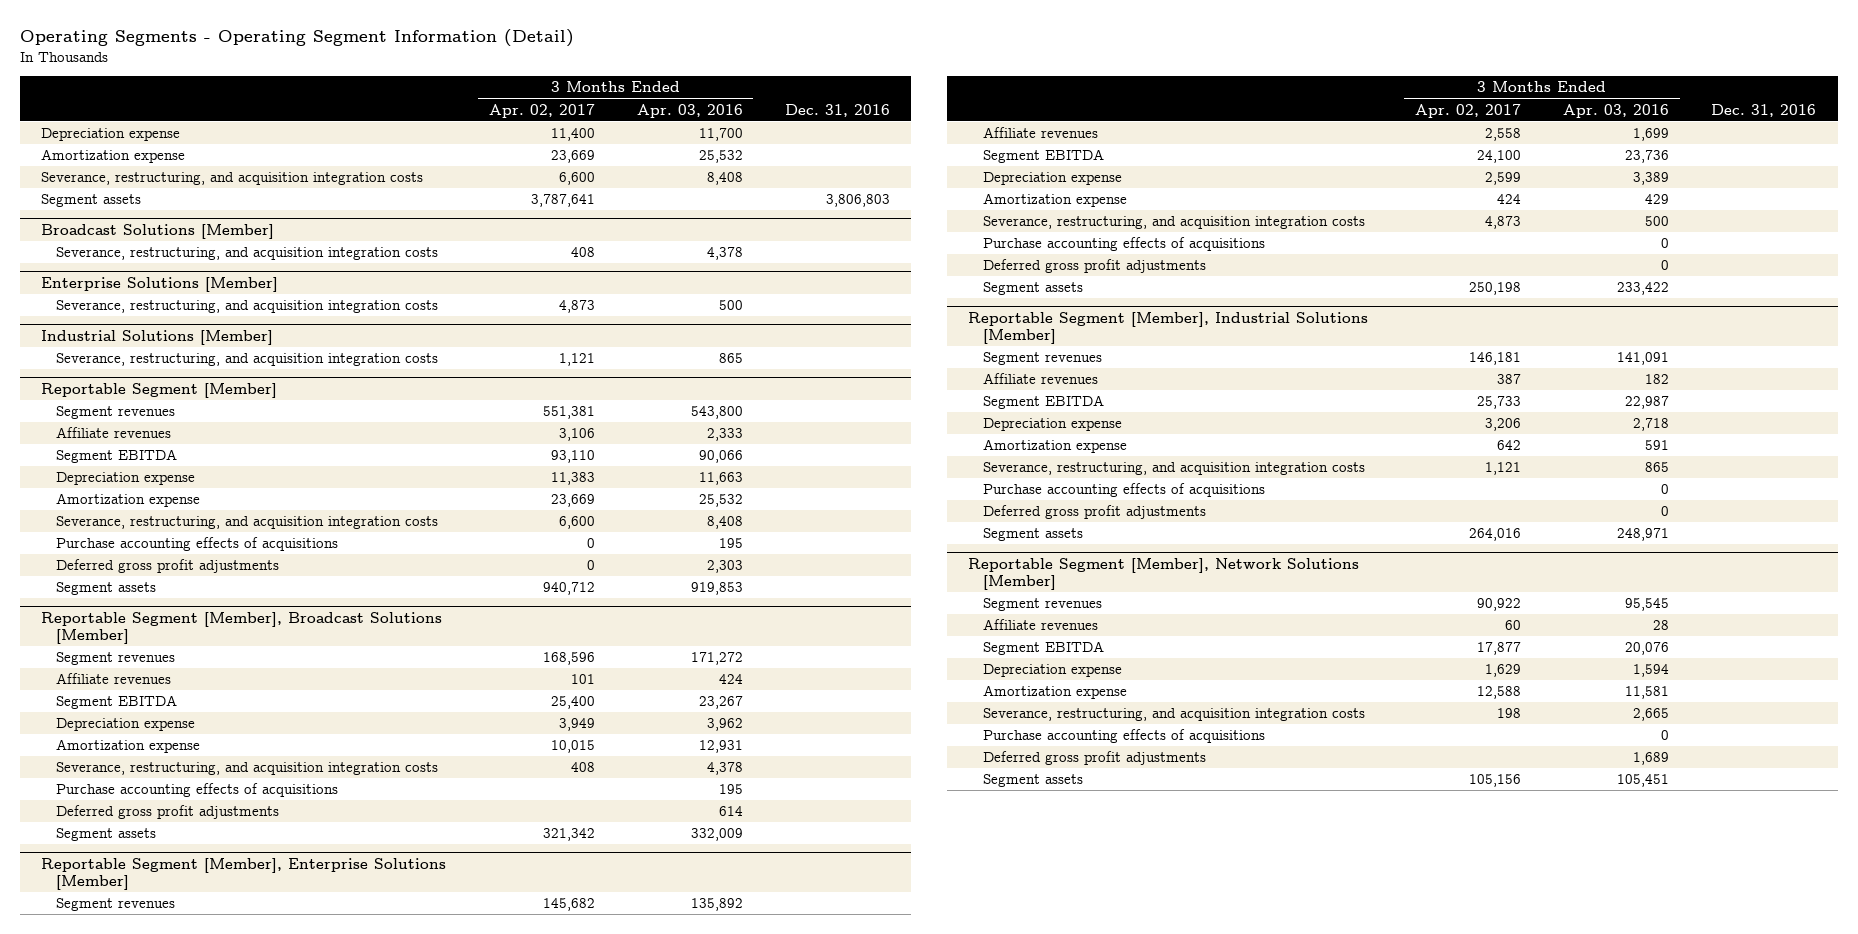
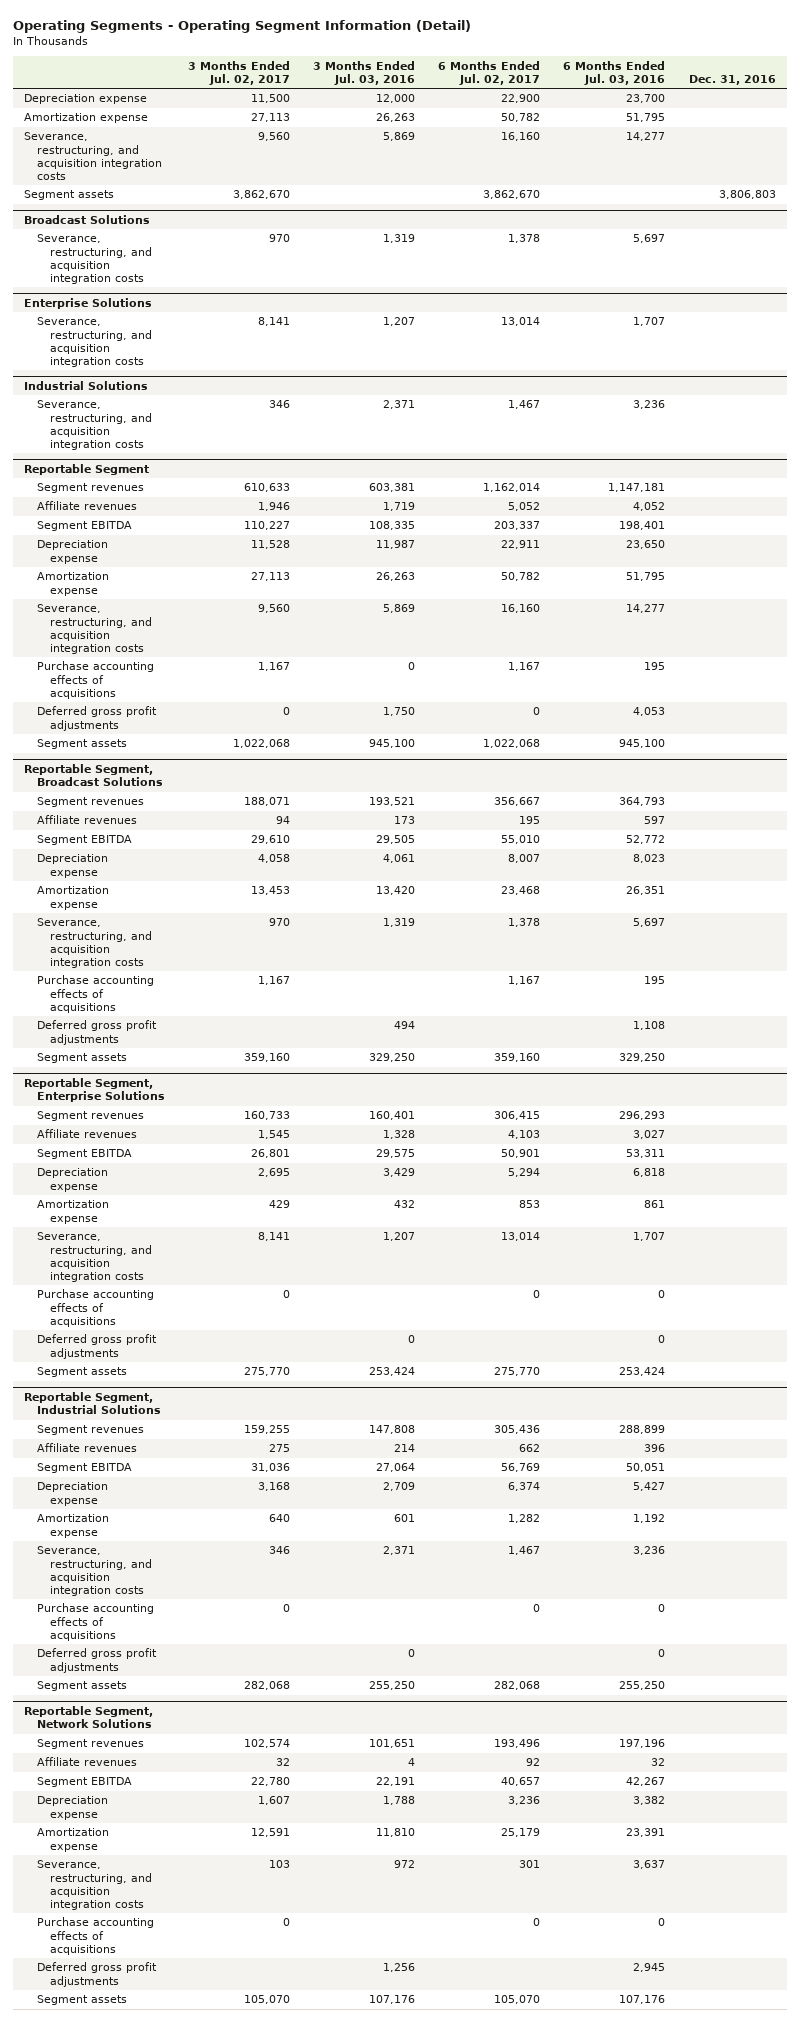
- | 3 Months Ended Apr. 02, 2017 | 3 Months Ended Apr. 03, 2016 | Dec. 31, 2016
+ | 3 Months Ended Jul. 02, 2017 | 3 Months Ended Jul. 03, 2016 | 6 Months Ended Jul. 02, 2017 | 6 Months Ended Jul. 03, 2016 | Dec. 31, 2016
- Broadcast Solutions [Member]
+ Broadcast Solutions
- Enterprise Solutions [Member]
+ Enterprise Solutions
- Industrial Solutions [Member]
+ Industrial Solutions
- Reportable Segment [Member]
+ Reportable Segment
- Reportable Segment [Member], Broadcast Solutions [Member]
+ Reportable Segment, Broadcast Solutions
- Reportable Segment [Member], Enterprise Solutions [Member]
+ Reportable Segment, Enterprise Solutions
- Reportable Segment [Member], Industrial Solutions [Member]
+ Reportable Segment, Industrial Solutions
- Reportable Segment [Member], Network Solutions [Member]
+ Reportable Segment, Network Solutions

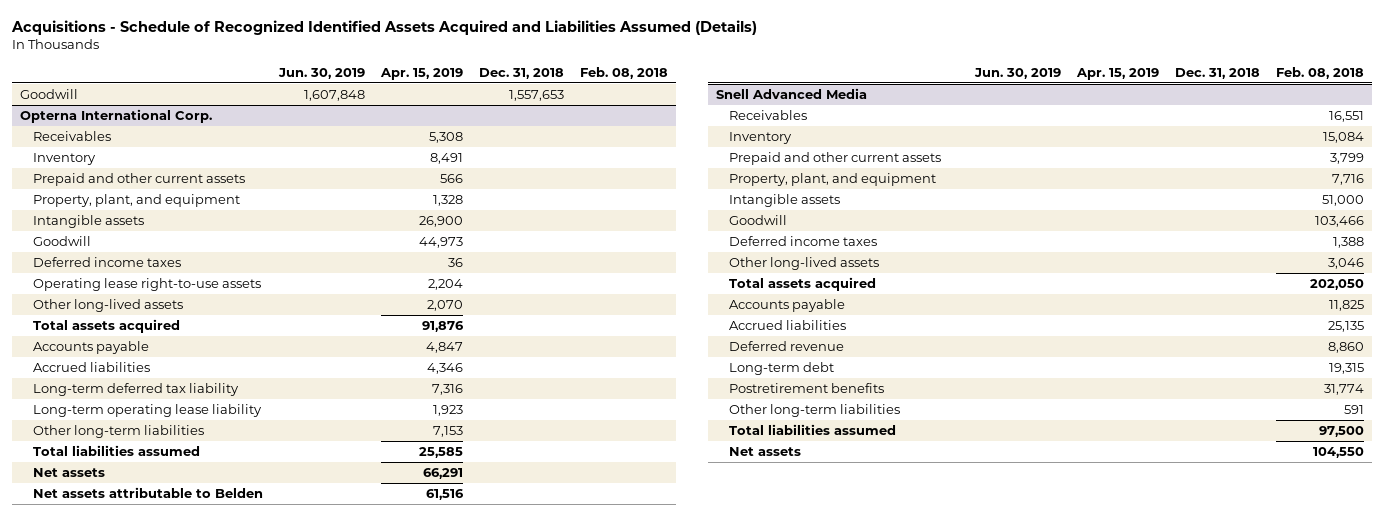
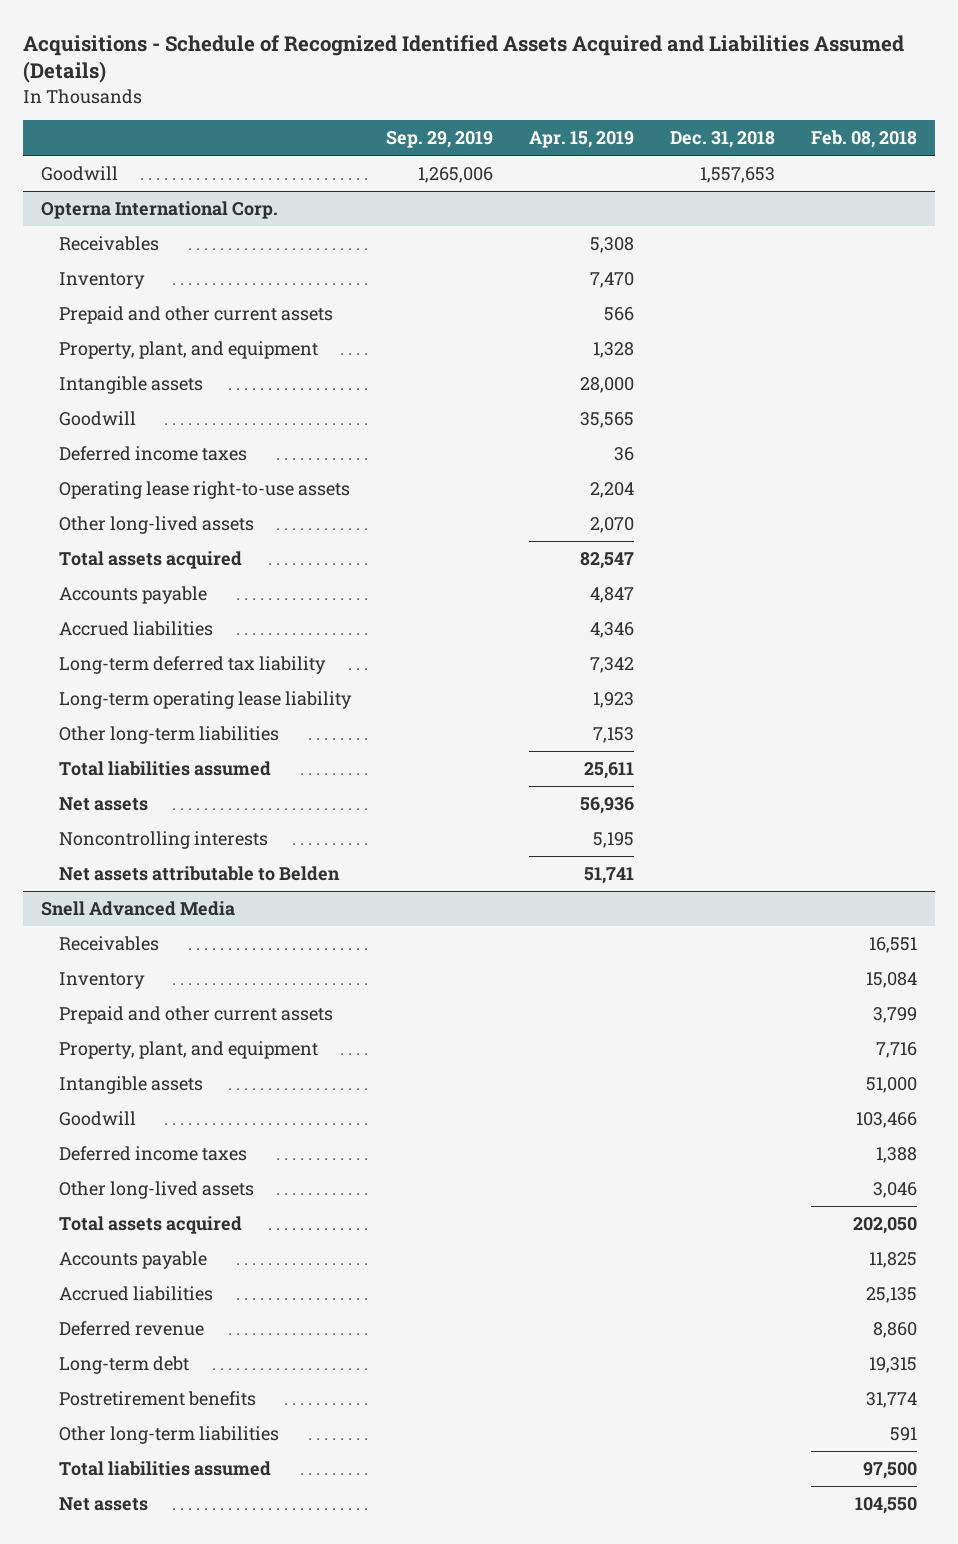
- | Jun. 30, 2019 | Apr. 15, 2019 | Dec. 31, 2018 | Feb. 08, 2018
+ | Sep. 29, 2019 | Apr. 15, 2019 | Dec. 31, 2018 | Feb. 08, 2018
@ Opterna International Corp.
- Inventory | | 8,491 | |
+ Inventory | | 7,470 | |
- Intangible assets | | 26,900 | |
- Goodwill | | 44,973 | |
+ Intangible assets | | 28,000 | |
+ Goodwill | | 35,565 | |
- Total assets acquired | | 91,876 | |
+ Total assets acquired | | 82,547 | |
- Long-term deferred tax liability | | 7,316 | |
+ Long-term deferred tax liability | | 7,342 | |
- Total liabilities assumed | | 25,585 | |
- Net assets | | 66,291 | |
- Net assets attributable to Belden | | 61,516 | |
+ Total liabilities assumed | | 25,611 | |
+ Net assets | | 56,936 | |
+ Noncontrolling interests | | 5,195 | |
+ Net assets attributable to Belden | | 51,741 | |

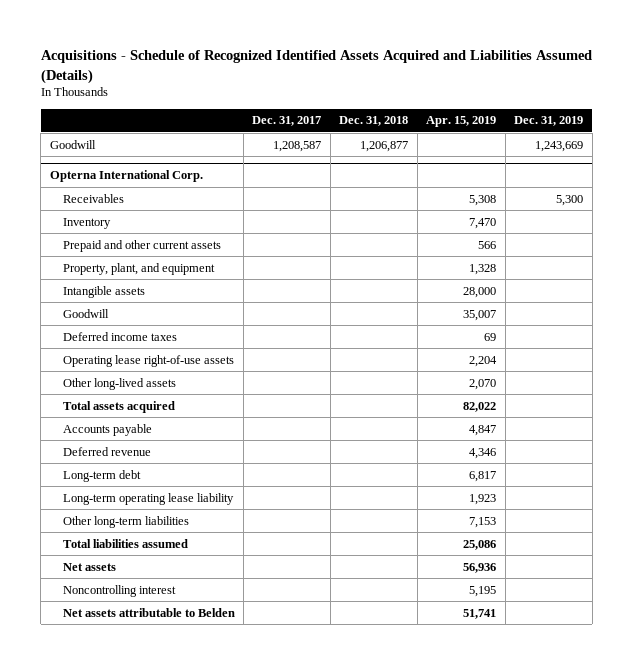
- | Sep. 29, 2019 | Apr. 15, 2019 | Dec. 31, 2018 | Feb. 08, 2018
+ | Dec. 31, 2017 | Dec. 31, 2018 | Apr. 15, 2019 | Dec. 31, 2019
- Goodwill | 1,265,006 | | 1,557,653 |
+ Goodwill | 1,208,587 | 1,206,877 | | 1,243,669
@ Opterna International Corp.
- Goodwill | | 35,565 | |
- Deferred income taxes | | 36 | |
- Operating lease right-to-use assets | | 2,204 | |
+ Goodwill | | | 35,007 |
+ Deferred income taxes | | | 69 |
+ Operating lease right-of-use assets | | | 2,204 |
- Total assets acquired | | 82,547 | |
+ Total assets acquired | | | 82,022 |
- Accrued liabilities | | 4,346 | |
- Long-term deferred tax liability | | 7,342 | |
+ Deferred revenue | | | 4,346 |
+ Long-term debt | | | 6,817 |
- Total liabilities assumed | | 25,611 | |
+ Total liabilities assumed | | | 25,086 |
- Noncontrolling interests | | 5,195 | |
+ Noncontrolling interest | | | 5,195 |
- Snell Advanced Media
- Receivables | | | | 16,551
- Inventory | | | | 15,084
- Prepaid and other current assets | | | | 3,799
- Property, plant, and equipment | | | | 7,716
- Intangible assets | | | | 51,000
- Goodwill | | | | 103,466
- Deferred income taxes | | | | 1,388
- Other long-lived assets | | | | 3,046
- Total assets acquired | | | | 202,050
- Accounts payable | | | | 11,825
- Accrued liabilities | | | | 25,135
- Deferred revenue | | | | 8,860
- Long-term debt | | | | 19,315
- Postretirement benefits | | | | 31,774
- Other long-term liabilities | | | | 591
- Total liabilities assumed | | | | 97,500
- Net assets | | | | 104,550

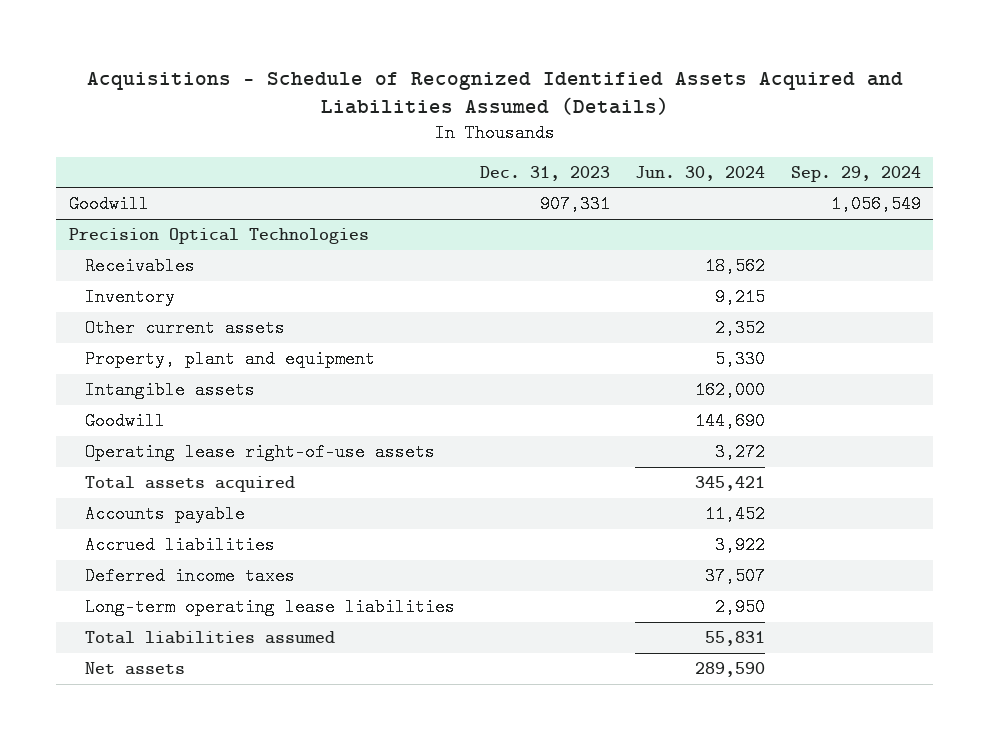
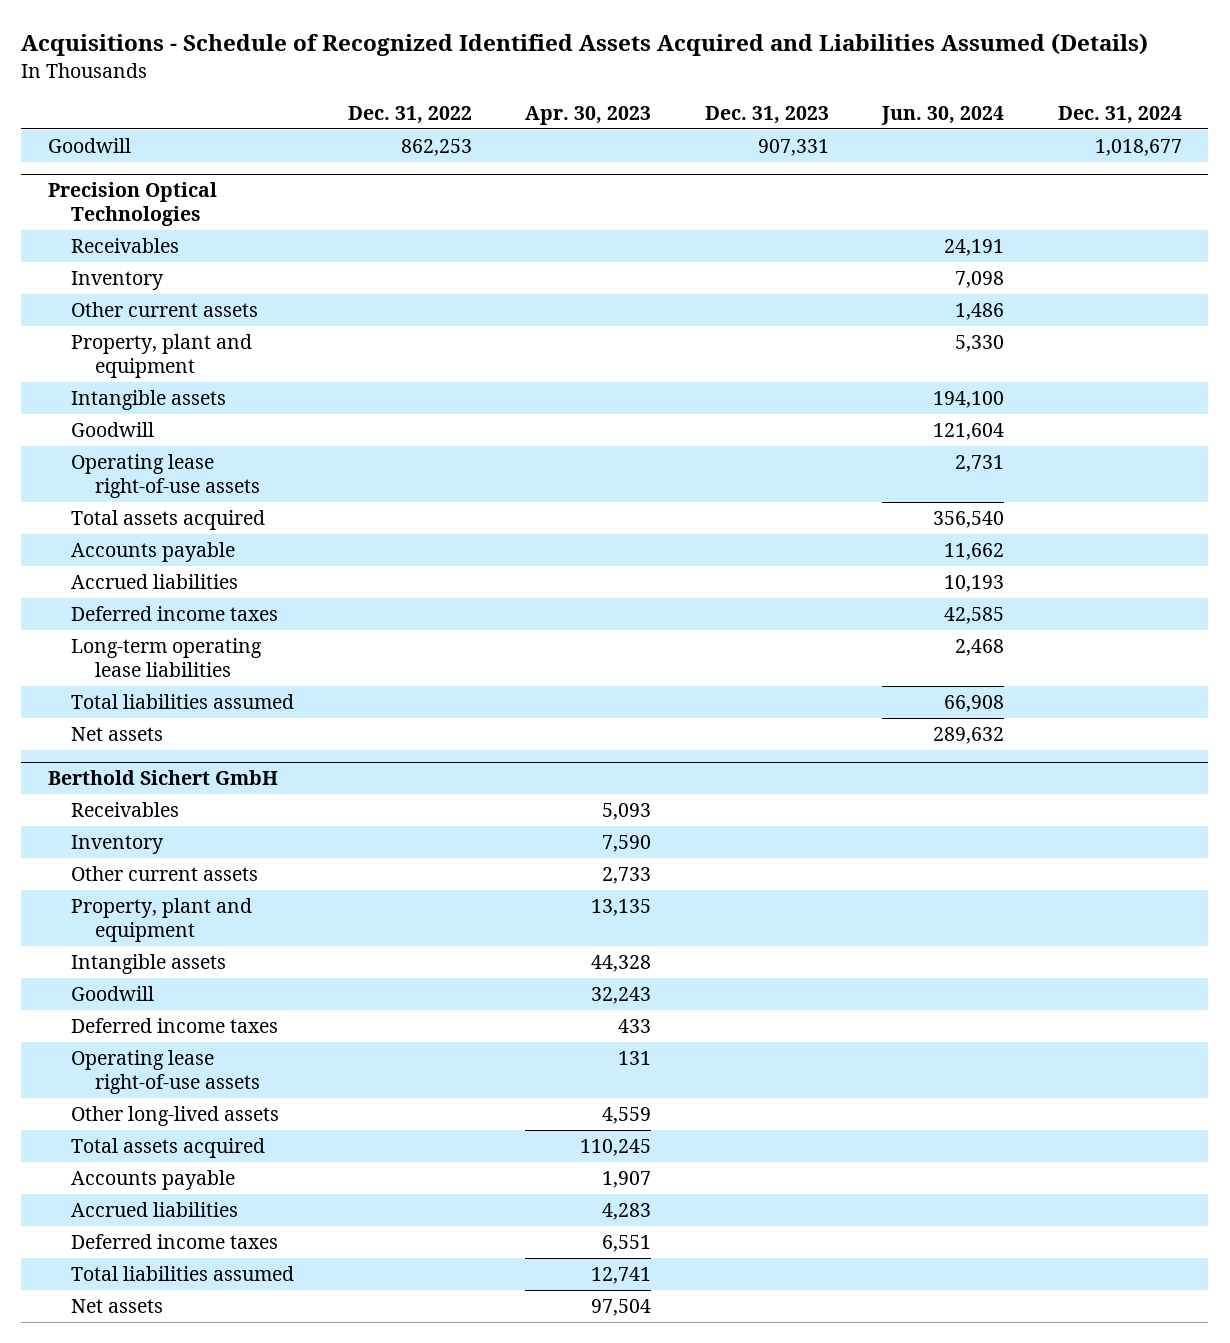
- | Dec. 31, 2023 | Jun. 30, 2024 | Sep. 29, 2024
+ | Dec. 31, 2022 | Apr. 30, 2023 | Dec. 31, 2023 | Jun. 30, 2024 | Dec. 31, 2024
@ Precision Optical Technologies
- Receivables | | 18,562 |
- Inventory | | 9,215 |
- Other current assets | | 2,352 |
+ Receivables | | | | 24,191 |
+ Inventory | | | | 7,098 |
+ Other current assets | | | | 1,486 |
- Intangible assets | | 162,000 |
- Goodwill | | 144,690 |
- Operating lease right-of-use assets | | 3,272 |
- Total assets acquired | | 345,421 |
- Accounts payable | | 11,452 |
- Accrued liabilities | | 3,922 |
- Deferred income taxes | | 37,507 |
- Long-term operating lease liabilities | | 2,950 |
- Total liabilities assumed | | 55,831 |
- Net assets | | 289,590 |
+ Intangible assets | | | | 194,100 |
+ Goodwill | | | | 121,604 |
+ Operating lease right-of-use assets | | | | 2,731 |
+ Total assets acquired | | | | 356,540 |
+ Accounts payable | | | | 11,662 |
+ Accrued liabilities | | | | 10,193 |
+ Deferred income taxes | | | | 42,585 |
+ Long-term operating lease liabilities | | | | 2,468 |
+ Total liabilities assumed | | | | 66,908 |
+ Net assets | | | | 289,632 |
+ Berthold Sichert GmbH
+ Receivables | | 5,093 | | |
+ Inventory | | 7,590 | | |
+ Other current assets | | 2,733 | | |
+ Property, plant and equipment | | 13,135 | | |
+ Intangible assets | | 44,328 | | |
+ Goodwill | | 32,243 | | |
+ Deferred income taxes | | 433 | | |
+ Operating lease right-of-use assets | | 131 | | |
+ Other long-lived assets | | 4,559 | | |
+ Total assets acquired | | 110,245 | | |
+ Accounts payable | | 1,907 | | |
+ Accrued liabilities | | 4,283 | | |
+ Deferred income taxes | | 6,551 | | |
+ Total liabilities assumed | | 12,741 | | |
+ Net assets | | 97,504 | | |

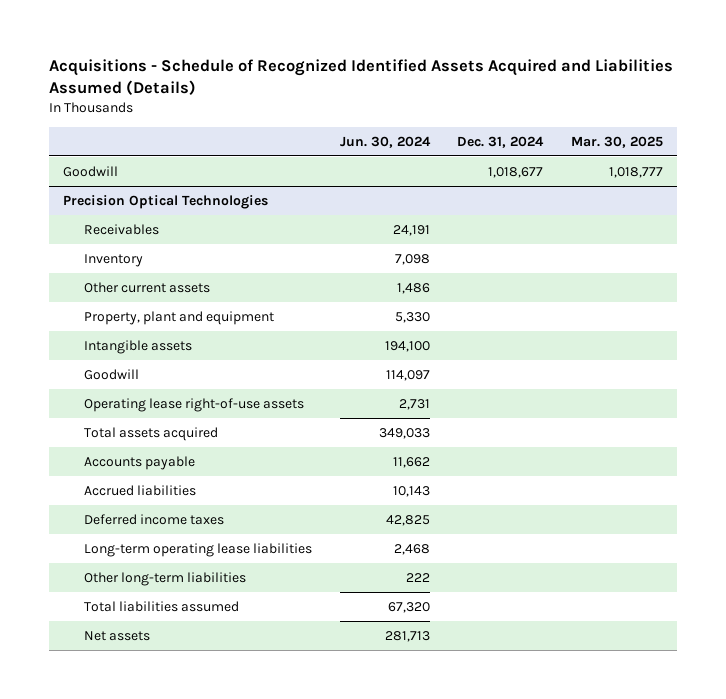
- | Dec. 31, 2022 | Apr. 30, 2023 | Dec. 31, 2023 | Jun. 30, 2024 | Dec. 31, 2024
+ | Jun. 30, 2024 | Dec. 31, 2024 | Mar. 30, 2025
@ Precision Optical Technologies
- Goodwill | | | | 121,604 |
+ Goodwill | 114,097 | |
- Total assets acquired | | | | 356,540 |
+ Total assets acquired | 349,033 | |
- Accrued liabilities | | | | 10,193 |
- Deferred income taxes | | | | 42,585 |
+ Accrued liabilities | 10,143 | |
+ Deferred income taxes | 42,825 | |
- Total liabilities assumed | | | | 66,908 |
- Net assets | | | | 289,632 |
- Berthold Sichert GmbH
- Receivables | | 5,093 | | |
- Inventory | | 7,590 | | |
- Other current assets | | 2,733 | | |
- Property, plant and equipment | | 13,135 | | |
- Intangible assets | | 44,328 | | |
- Goodwill | | 32,243 | | |
- Deferred income taxes | | 433 | | |
- Operating lease right-of-use assets | | 131 | | |
- Other long-lived assets | | 4,559 | | |
- Total assets acquired | | 110,245 | | |
- Accounts payable | | 1,907 | | |
- Accrued liabilities | | 4,283 | | |
- Deferred income taxes | | 6,551 | | |
- Total liabilities assumed | | 12,741 | | |
- Net assets | | 97,504 | | |
@ Precision Optical Technologies
+ Other long-term liabilities | 222 | |
+ Total liabilities assumed | 67,320 | |
+ Net assets | 281,713 | |

